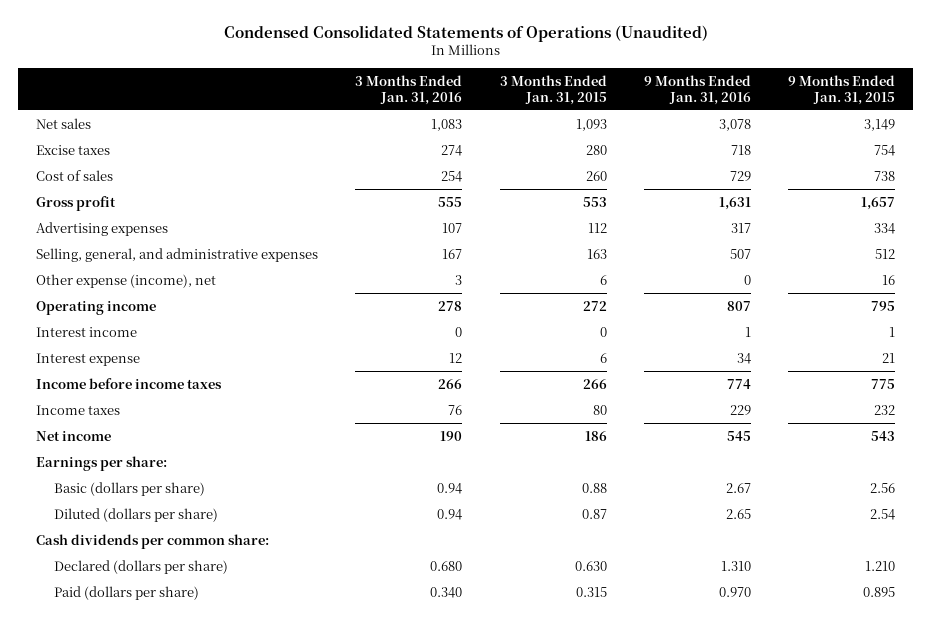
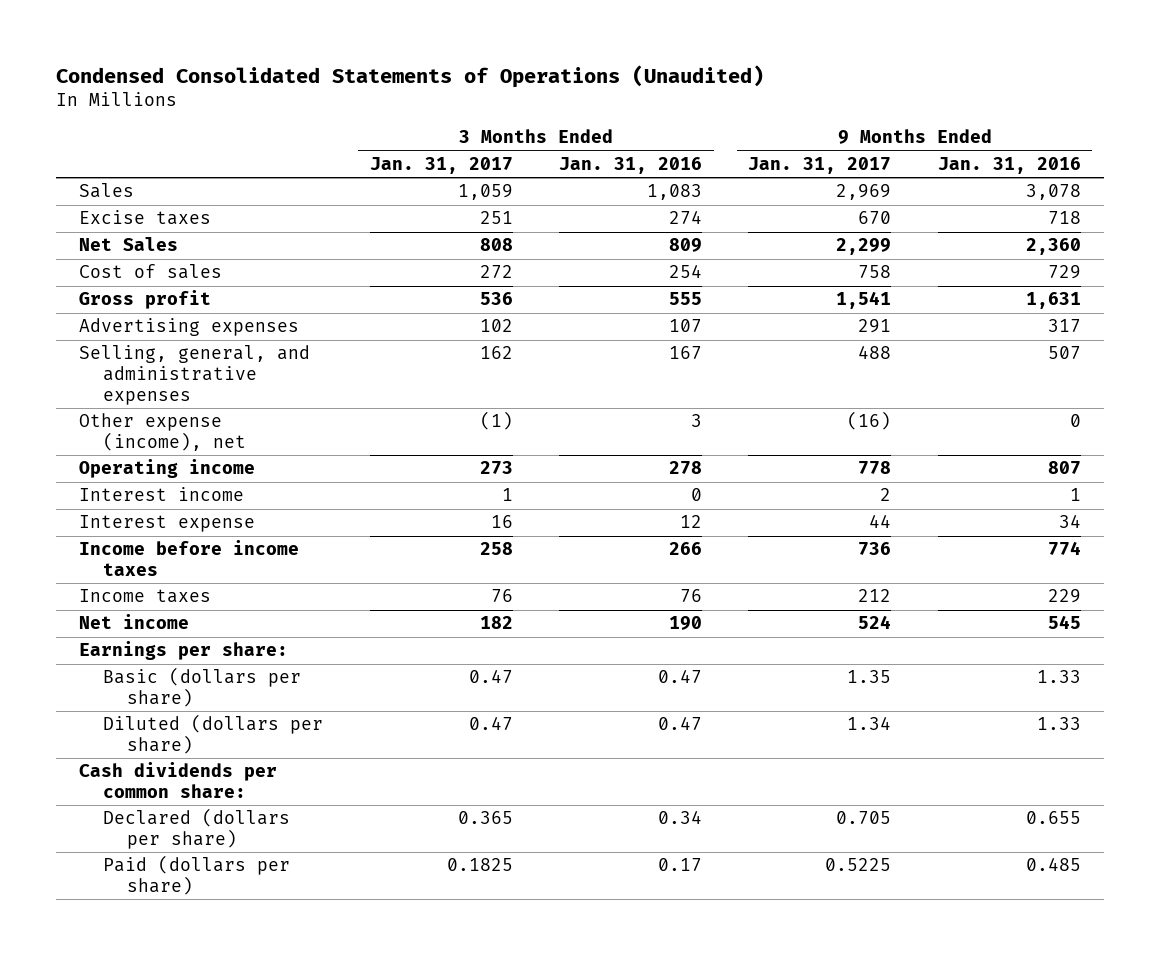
- | 3 Months Ended Jan. 31, 2016 | 3 Months Ended Jan. 31, 2015 | 9 Months Ended Jan. 31, 2016 | 9 Months Ended Jan. 31, 2015
+ | 3 Months Ended Jan. 31, 2017 | 3 Months Ended Jan. 31, 2016 | 9 Months Ended Jan. 31, 2017 | 9 Months Ended Jan. 31, 2016
- Net sales | 1,083 | 1,093 | 3,078 | 3,149
+ Sales | 1,059 | 1,083 | 2,969 | 3,078
+ Net Sales | 808 | 809 | 2,299 | 2,360
- Basic (dollars per share) | 0.94 | 0.88 | 2.67 | 2.56
- Diluted (dollars per share) | 0.94 | 0.87 | 2.65 | 2.54
+ Basic (dollars per share) | 0.47 | 0.47 | 1.35 | 1.33
+ Diluted (dollars per share) | 0.47 | 0.47 | 1.34 | 1.33
- Declared (dollars per share) | 0.680 | 0.630 | 1.310 | 1.210
- Paid (dollars per share) | 0.340 | 0.315 | 0.970 | 0.895
+ Declared (dollars per share) | 0.365 | 0.34 | 0.705 | 0.655
+ Paid (dollars per share) | 0.1825 | 0.17 | 0.5225 | 0.485

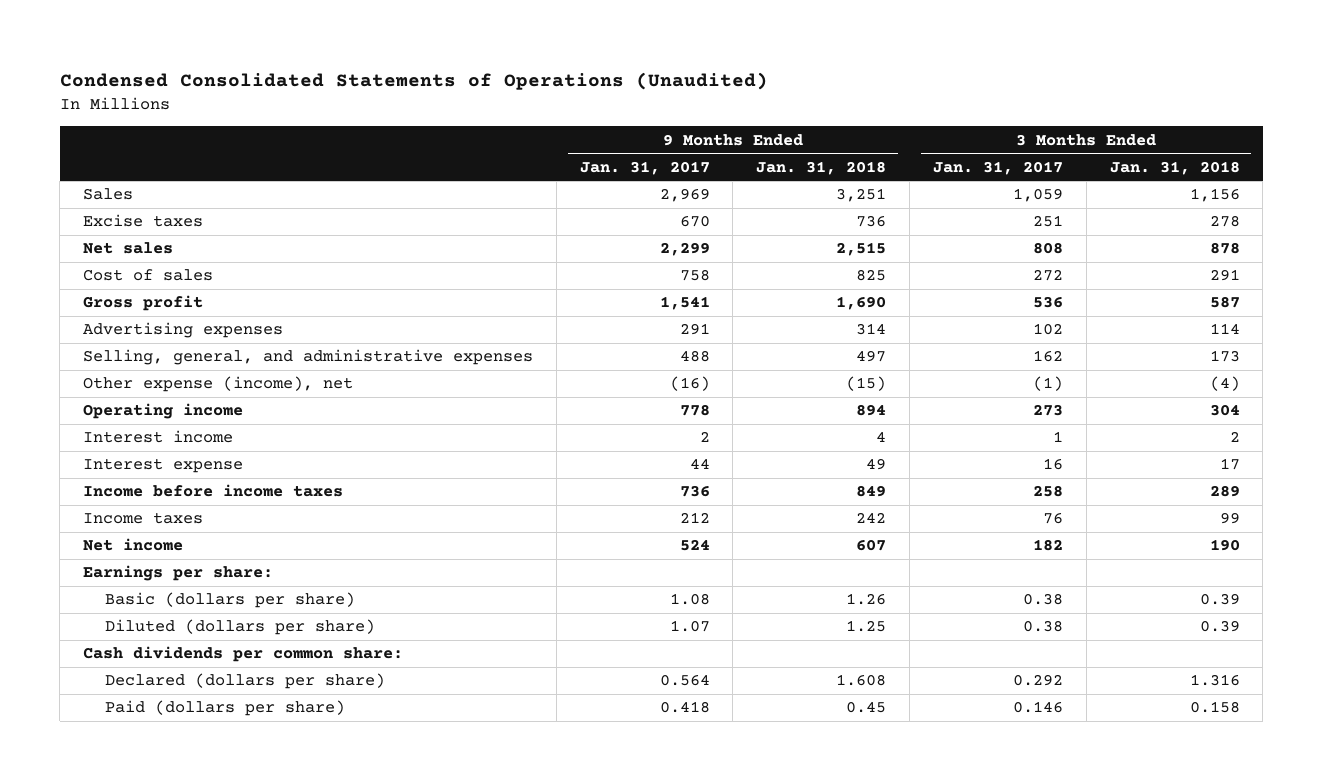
- | 3 Months Ended Jan. 31, 2017 | 3 Months Ended Jan. 31, 2016 | 9 Months Ended Jan. 31, 2017 | 9 Months Ended Jan. 31, 2016
+ | 9 Months Ended Jan. 31, 2017 | 9 Months Ended Jan. 31, 2018 | 3 Months Ended Jan. 31, 2017 | 3 Months Ended Jan. 31, 2018
- Net Sales | 808 | 809 | 2,299 | 2,360
+ Net sales | 2,299 | 2,515 | 808 | 878
- Basic (dollars per share) | 0.47 | 0.47 | 1.35 | 1.33
- Diluted (dollars per share) | 0.47 | 0.47 | 1.34 | 1.33
+ Basic (dollars per share) | 1.08 | 1.26 | 0.38 | 0.39
+ Diluted (dollars per share) | 1.07 | 1.25 | 0.38 | 0.39
- Declared (dollars per share) | 0.365 | 0.34 | 0.705 | 0.655
- Paid (dollars per share) | 0.1825 | 0.17 | 0.5225 | 0.485
+ Declared (dollars per share) | 0.564 | 1.608 | 0.292 | 1.316
+ Paid (dollars per share) | 0.418 | 0.45 | 0.146 | 0.158

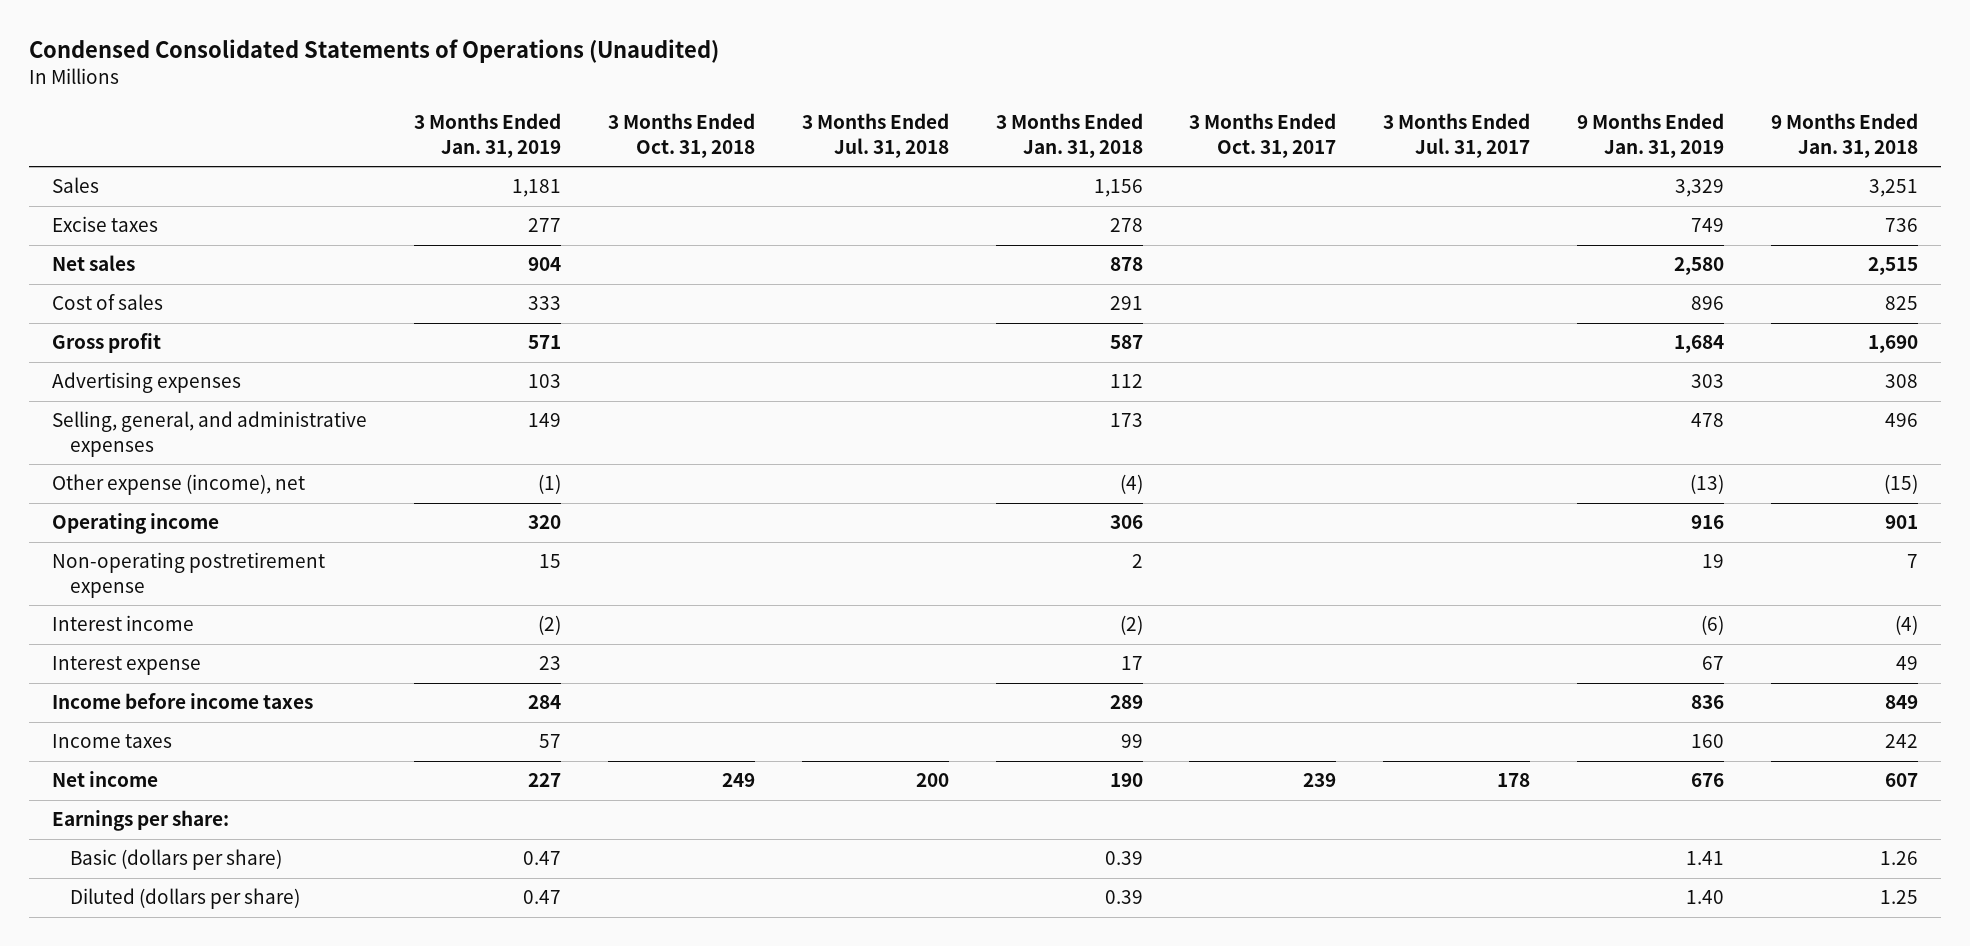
- | 9 Months Ended Jan. 31, 2017 | 9 Months Ended Jan. 31, 2018 | 3 Months Ended Jan. 31, 2017 | 3 Months Ended Jan. 31, 2018
+ | 3 Months Ended Jan. 31, 2019 | 3 Months Ended Oct. 31, 2018 | 3 Months Ended Jul. 31, 2018 | 3 Months Ended Jan. 31, 2018 | 3 Months Ended Oct. 31, 2017 | 3 Months Ended Jul. 31, 2017 | 9 Months Ended Jan. 31, 2019 | 9 Months Ended Jan. 31, 2018
- Advertising expenses | 291 | 314 | 102 | 114
- Selling, general, and administrative expenses | 488 | 497 | 162 | 173
+ Advertising expenses | 103 | | | 112 | | | 303 | 308
+ Selling, general, and administrative expenses | 149 | | | 173 | | | 478 | 496
- Operating income | 778 | 894 | 273 | 304
- Interest income | 2 | 4 | 1 | 2
+ Operating income | 320 | | | 306 | | | 916 | 901
+ Non-operating postretirement expense | 15 | | | 2 | | | 19 | 7
+ Interest income | (2) | | | (2) | | | (6) | (4)
- Cash dividends per common share:
- Declared (dollars per share) | 0.564 | 1.608 | 0.292 | 1.316
- Paid (dollars per share) | 0.418 | 0.45 | 0.146 | 0.158

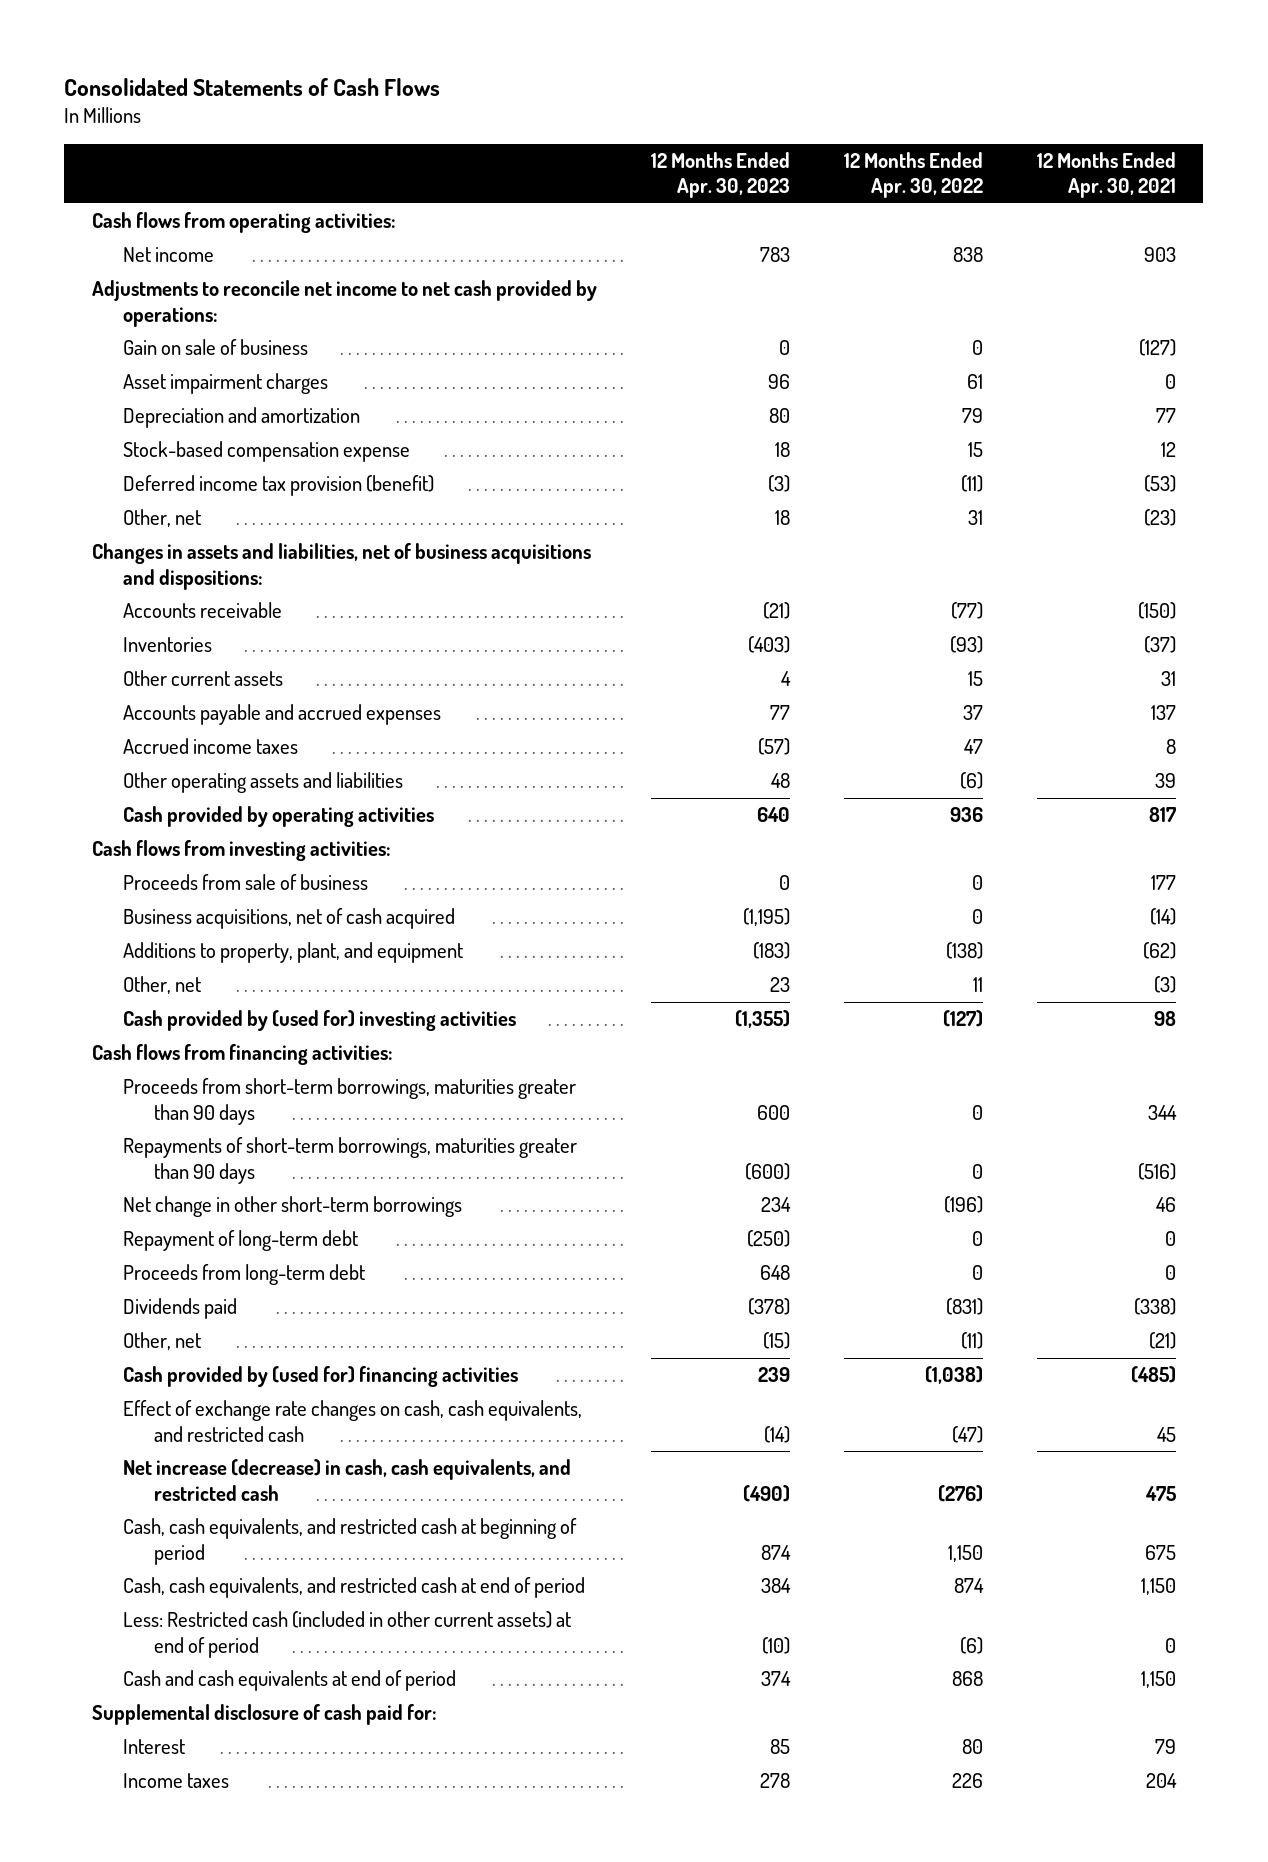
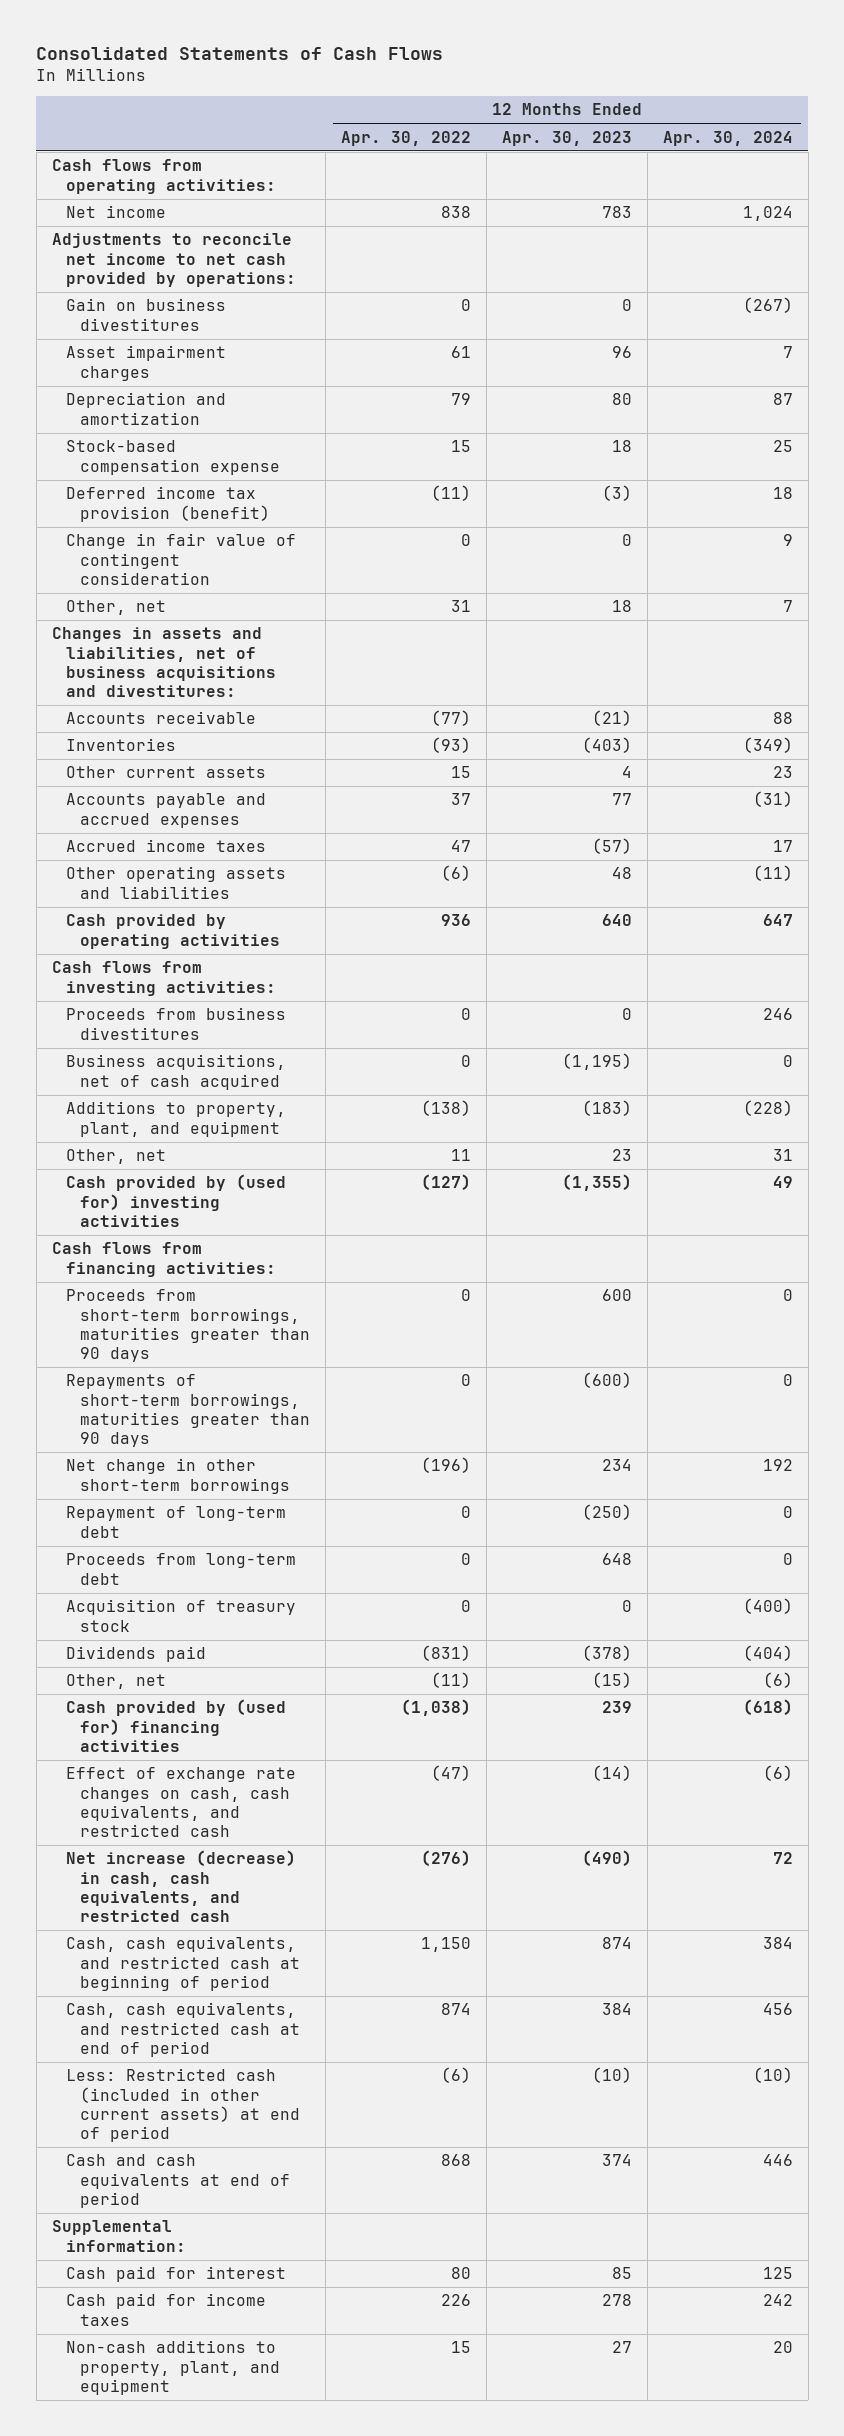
- | 12 Months Ended Apr. 30, 2023 | 12 Months Ended Apr. 30, 2022 | 12 Months Ended Apr. 30, 2021
+ | 12 Months Ended Apr. 30, 2022 | 12 Months Ended Apr. 30, 2023 | 12 Months Ended Apr. 30, 2024
- Gain on sale of business | 0 | 0 | (127)
+ Gain on business divestitures | 0 | 0 | (267)
+ Change in fair value of contingent consideration | 0 | 0 | 9
- Changes in assets and liabilities, net of business acquisitions and dispositions:
+ Changes in assets and liabilities, net of business acquisitions and divestitures:
- Proceeds from sale of business | 0 | 0 | 177
+ Proceeds from business divestitures | 0 | 0 | 246
+ Acquisition of treasury stock | 0 | 0 | (400)
- Supplemental disclosure of cash paid for:
- Interest | 85 | 80 | 79
- Income taxes | 278 | 226 | 204
+ Supplemental information:
+ Cash paid for interest | 80 | 85 | 125
+ Cash paid for income taxes | 226 | 278 | 242
+ Non-cash additions to property, plant, and equipment | 15 | 27 | 20

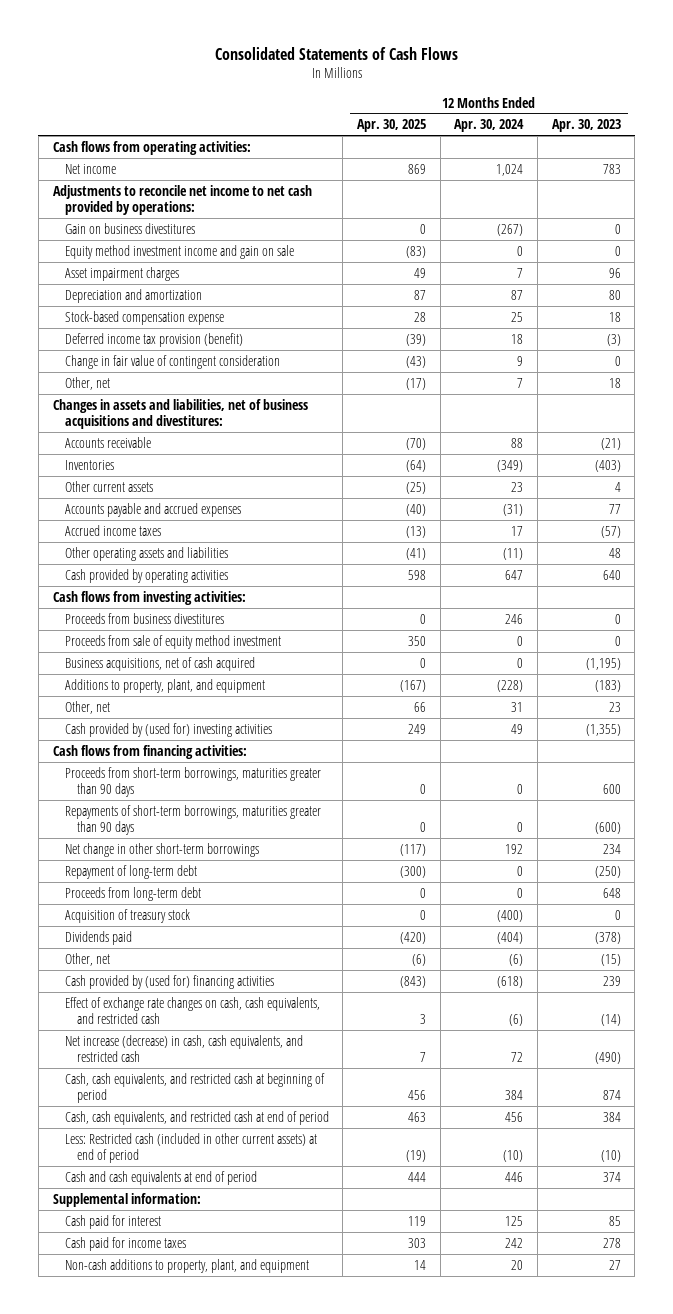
- | 12 Months Ended Apr. 30, 2022 | 12 Months Ended Apr. 30, 2023 | 12 Months Ended Apr. 30, 2024
+ | 12 Months Ended Apr. 30, 2025 | 12 Months Ended Apr. 30, 2024 | 12 Months Ended Apr. 30, 2023
+ Equity method investment income and gain on sale | (83) | 0 | 0
+ Proceeds from sale of equity method investment | 350 | 0 | 0

